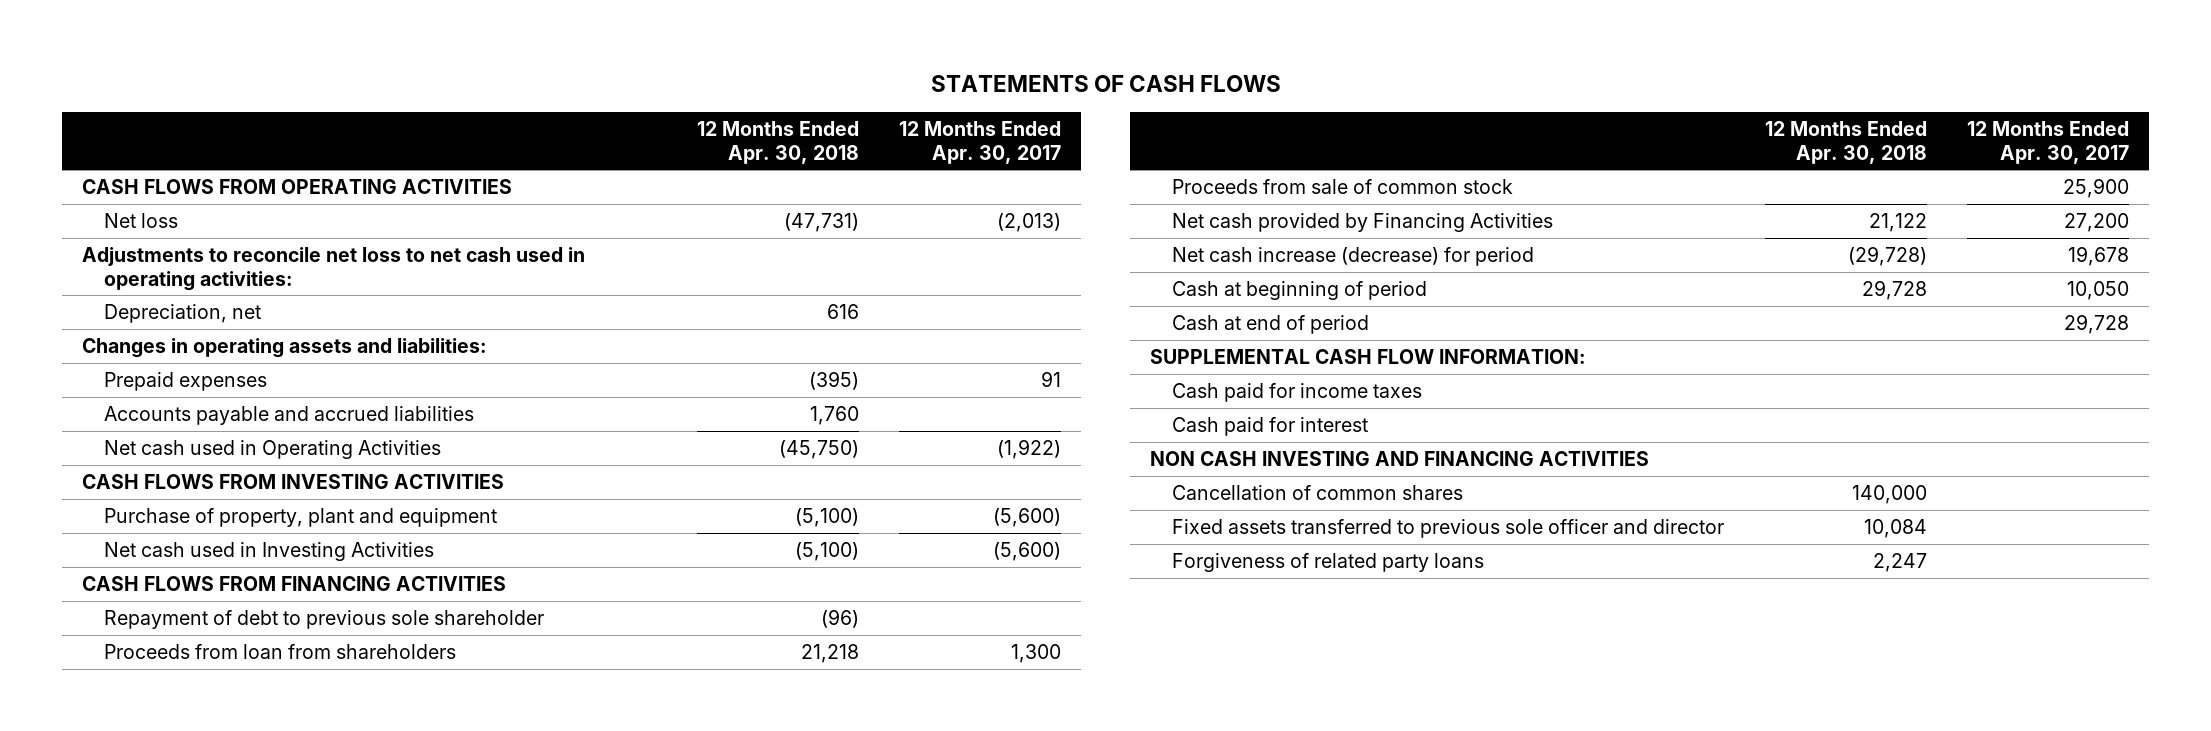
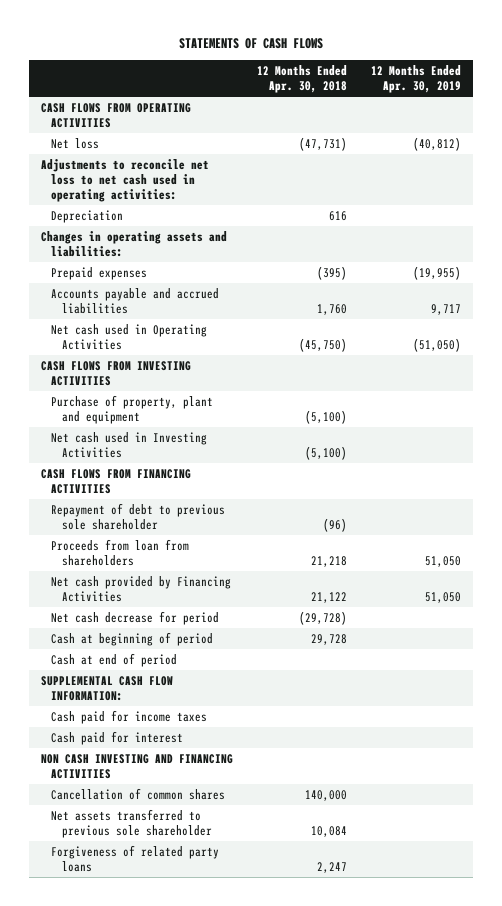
- | 12 Months Ended Apr. 30, 2018 | 12 Months Ended Apr. 30, 2017
+ | 12 Months Ended Apr. 30, 2018 | 12 Months Ended Apr. 30, 2019
- Depreciation, net | 616 |
+ Depreciation | 616 |
- Proceeds from sale of common stock | | 25,900
- Net cash increase (decrease) for period | (29,728) | 19,678
+ Net cash decrease for period | (29,728) |
- Fixed assets transferred to previous sole officer and director | 10,084 |
+ Net assets transferred to previous sole shareholder | 10,084 |

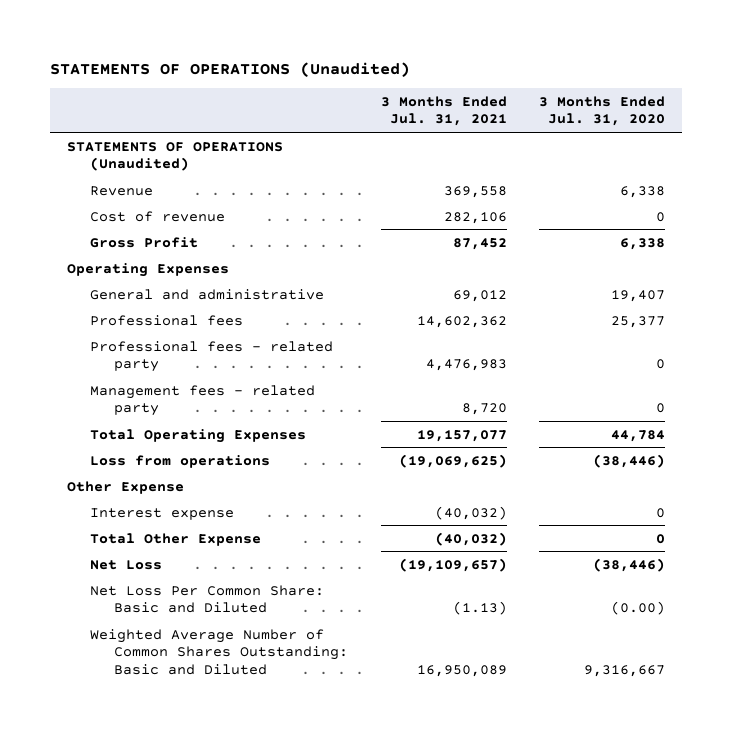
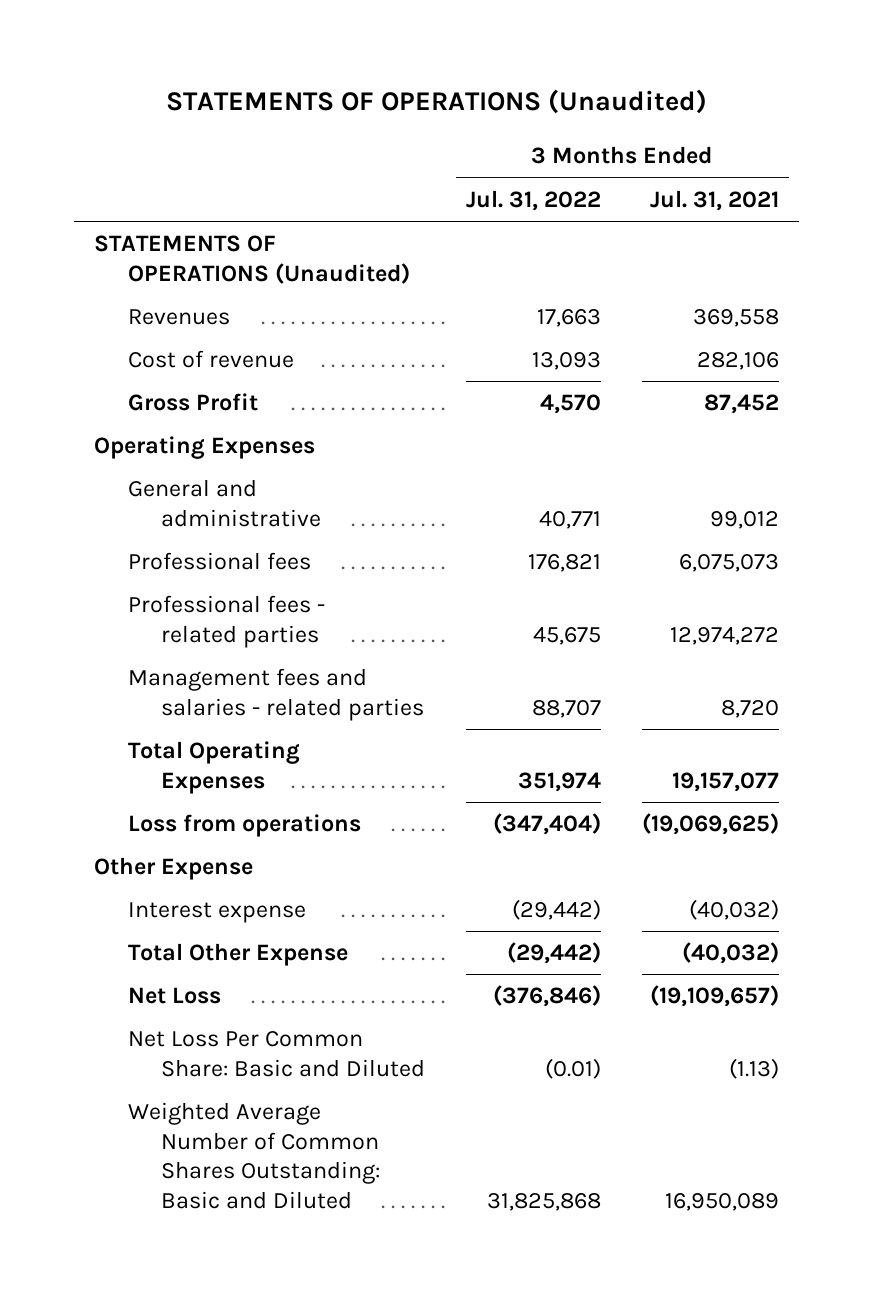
- | 3 Months Ended Jul. 31, 2021 | 3 Months Ended Jul. 31, 2020
+ | 3 Months Ended Jul. 31, 2022 | 3 Months Ended Jul. 31, 2021
- Revenue | 369,558 | 6,338
+ Revenues | 17,663 | 369,558
- General and administrative | 69,012 | 19,407
- Professional fees | 14,602,362 | 25,377
- Professional fees - related party | 4,476,983 | 0
- Management fees - related party | 8,720 | 0
+ General and administrative | 40,771 | 99,012
+ Professional fees | 176,821 | 6,075,073
+ Professional fees - related parties | 45,675 | 12,974,272
+ Management fees and salaries - related parties | 88,707 | 8,720

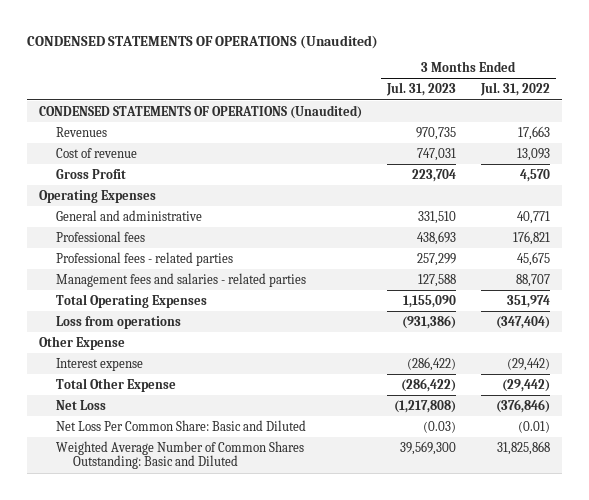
- STATEMENTS OF OPERATIONS (Unaudited)
+ CONDENSED STATEMENTS OF OPERATIONS (Unaudited)
- | 3 Months Ended Jul. 31, 2022 | 3 Months Ended Jul. 31, 2021
+ | 3 Months Ended Jul. 31, 2023 | 3 Months Ended Jul. 31, 2022
- STATEMENTS OF OPERATIONS (Unaudited)
+ CONDENSED STATEMENTS OF OPERATIONS (Unaudited)

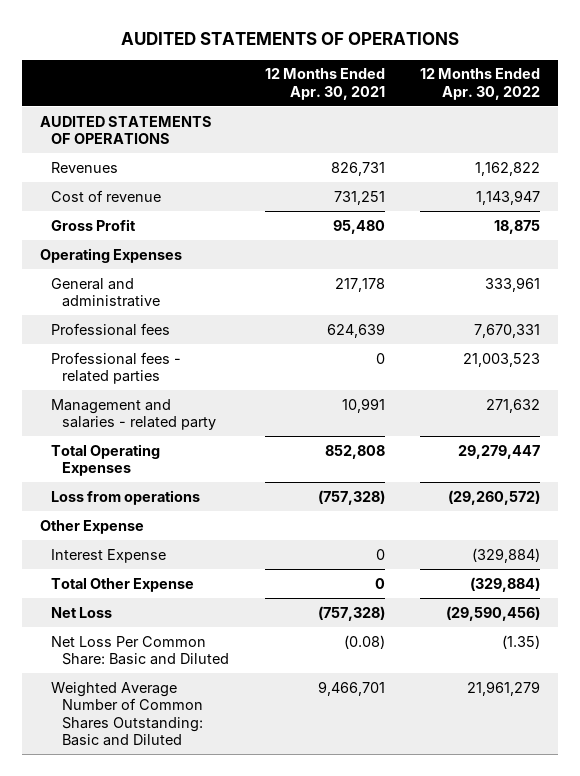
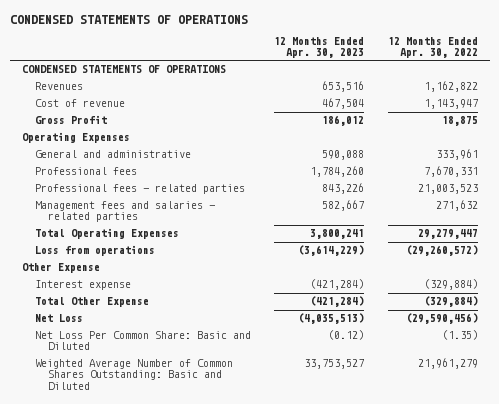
- AUDITED STATEMENTS OF OPERATIONS
+ CONDENSED STATEMENTS OF OPERATIONS
- | 12 Months Ended Apr. 30, 2021 | 12 Months Ended Apr. 30, 2022
+ | 12 Months Ended Apr. 30, 2023 | 12 Months Ended Apr. 30, 2022
- AUDITED STATEMENTS OF OPERATIONS
+ CONDENSED STATEMENTS OF OPERATIONS
- Management and salaries - related party | 10,991 | 271,632
+ Management fees and salaries - related parties | 582,667 | 271,632
- Interest Expense | 0 | (329,884)
+ Interest expense | (421,284) | (329,884)

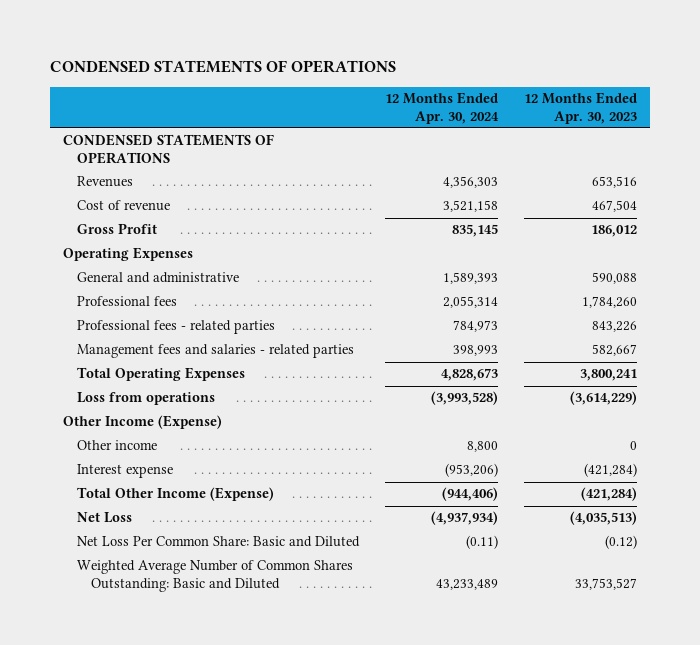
- | 12 Months Ended Apr. 30, 2023 | 12 Months Ended Apr. 30, 2022
+ | 12 Months Ended Apr. 30, 2024 | 12 Months Ended Apr. 30, 2023
- Other Expense
+ Other Income (Expense)
+ Other income | 8,800 | 0
- Total Other Expense | (421,284) | (329,884)
+ Total Other Income (Expense) | (944,406) | (421,284)

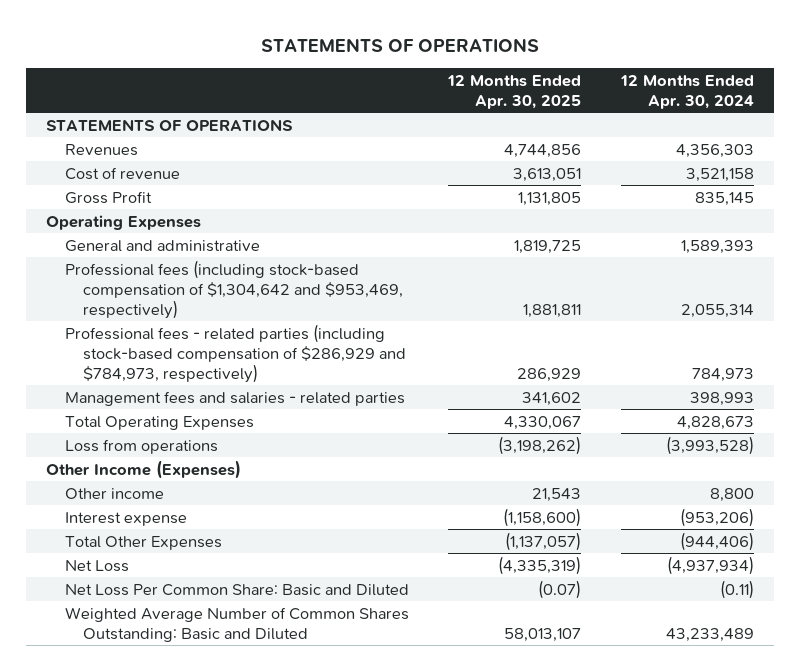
- CONDENSED STATEMENTS OF OPERATIONS
+ STATEMENTS OF OPERATIONS
- | 12 Months Ended Apr. 30, 2024 | 12 Months Ended Apr. 30, 2023
+ | 12 Months Ended Apr. 30, 2025 | 12 Months Ended Apr. 30, 2024
- CONDENSED STATEMENTS OF OPERATIONS
+ STATEMENTS OF OPERATIONS
- Professional fees | 2,055,314 | 1,784,260
- Professional fees - related parties | 784,973 | 843,226
+ Professional fees (including stock-based compensation of $1,304,642 and $953,469, respectively) | 1,881,811 | 2,055,314
+ Professional fees - related parties (including stock-based compensation of $286,929 and $784,973, respectively) | 286,929 | 784,973
- Other Income (Expense)
+ Other Income (Expenses)
- Total Other Income (Expense) | (944,406) | (421,284)
+ Total Other Expenses | (1,137,057) | (944,406)

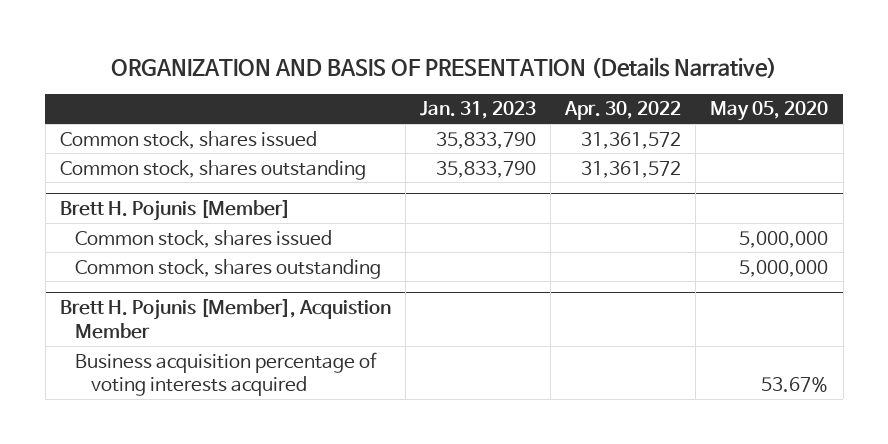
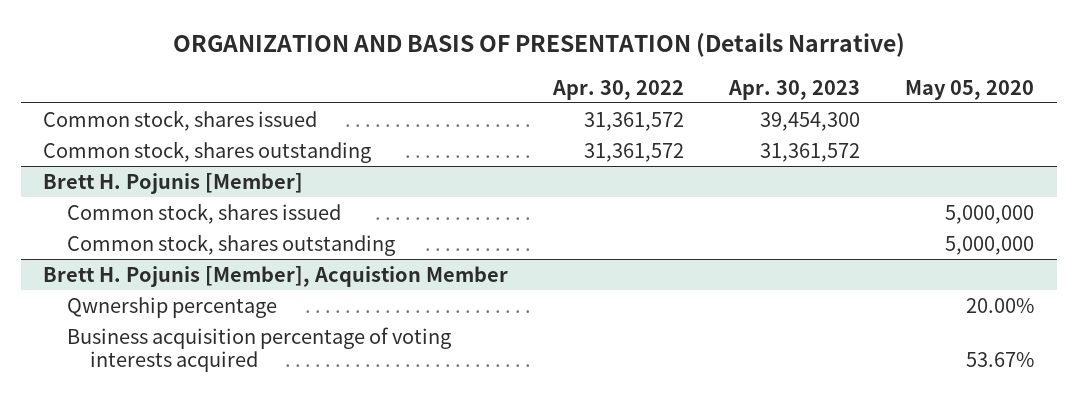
- | Jan. 31, 2023 | Apr. 30, 2022 | May 05, 2020
+ | Apr. 30, 2022 | Apr. 30, 2023 | May 05, 2020
@ Brett H. Pojunis [Member], Acquistion Member
+ Qwnership percentage | | | 20.00%

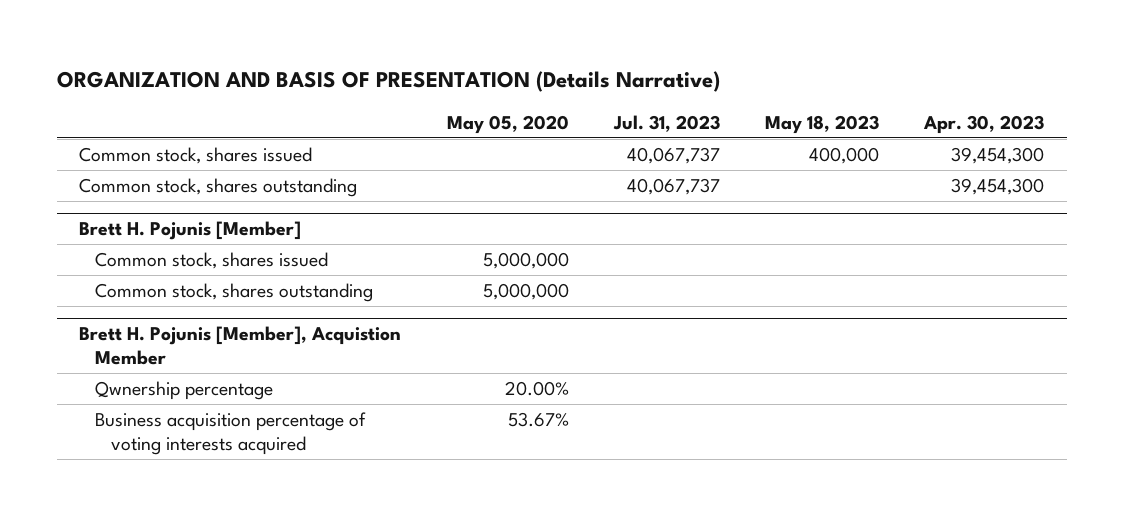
- | Apr. 30, 2022 | Apr. 30, 2023 | May 05, 2020
+ | May 05, 2020 | Jul. 31, 2023 | May 18, 2023 | Apr. 30, 2023
- Common stock, shares outstanding | 31,361,572 | 31,361,572 |
+ Common stock, shares outstanding | | 40,067,737 | | 39,454,300

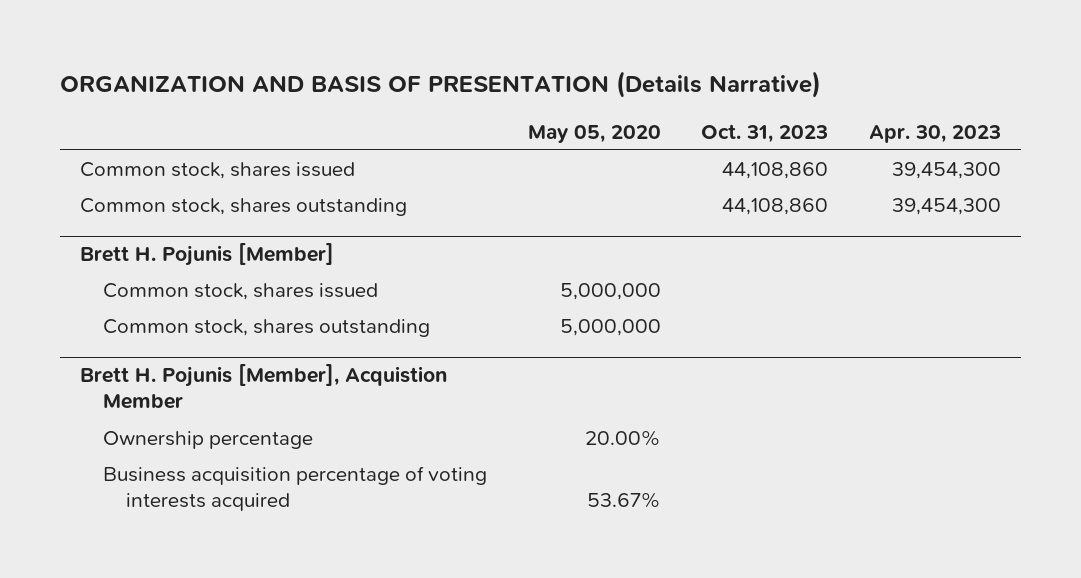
- | May 05, 2020 | Jul. 31, 2023 | May 18, 2023 | Apr. 30, 2023
+ | May 05, 2020 | Oct. 31, 2023 | Apr. 30, 2023
@ Brett H. Pojunis [Member], Acquistion Member
- Qwnership percentage | 20.00% | | |
+ Ownership percentage | 20.00% | |

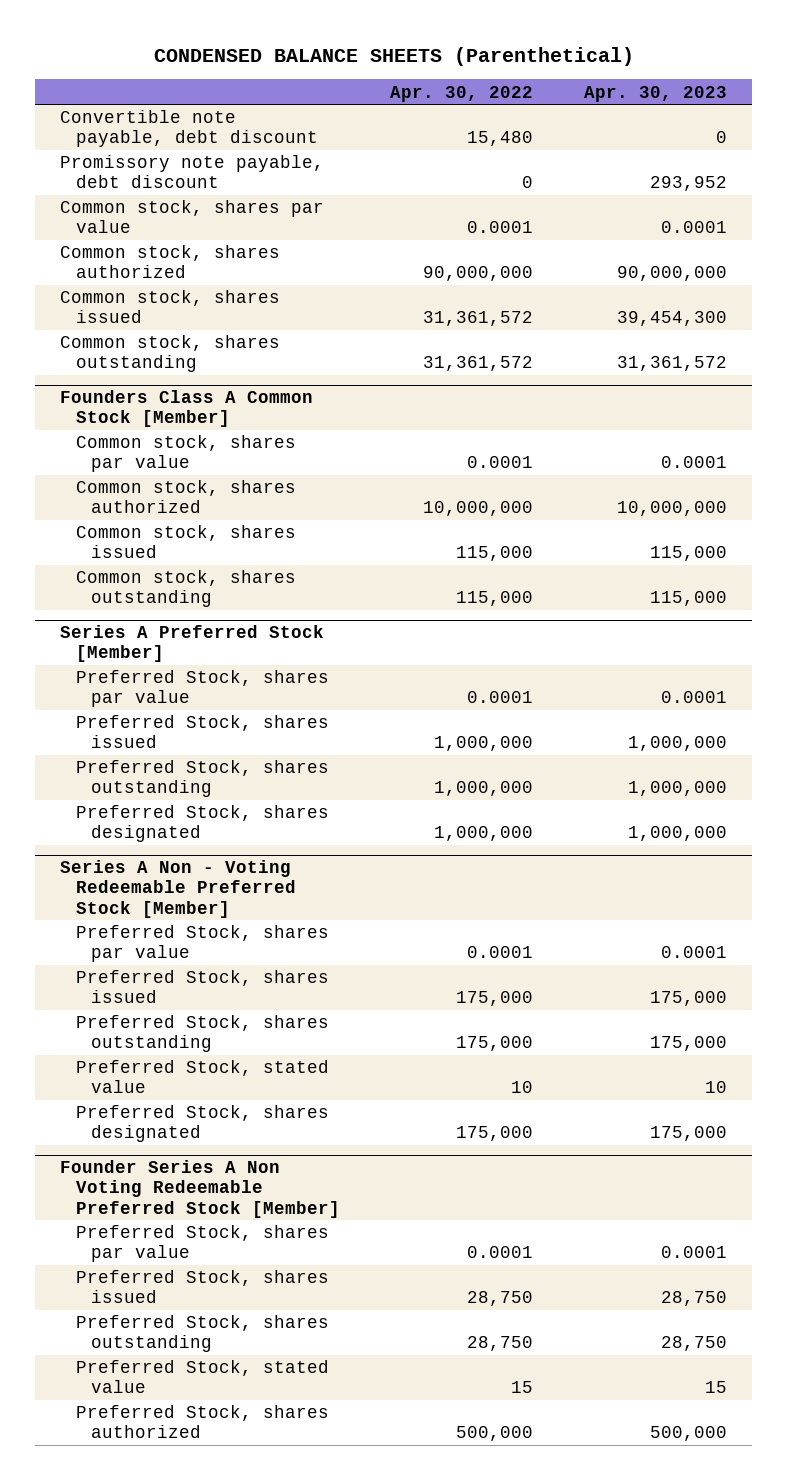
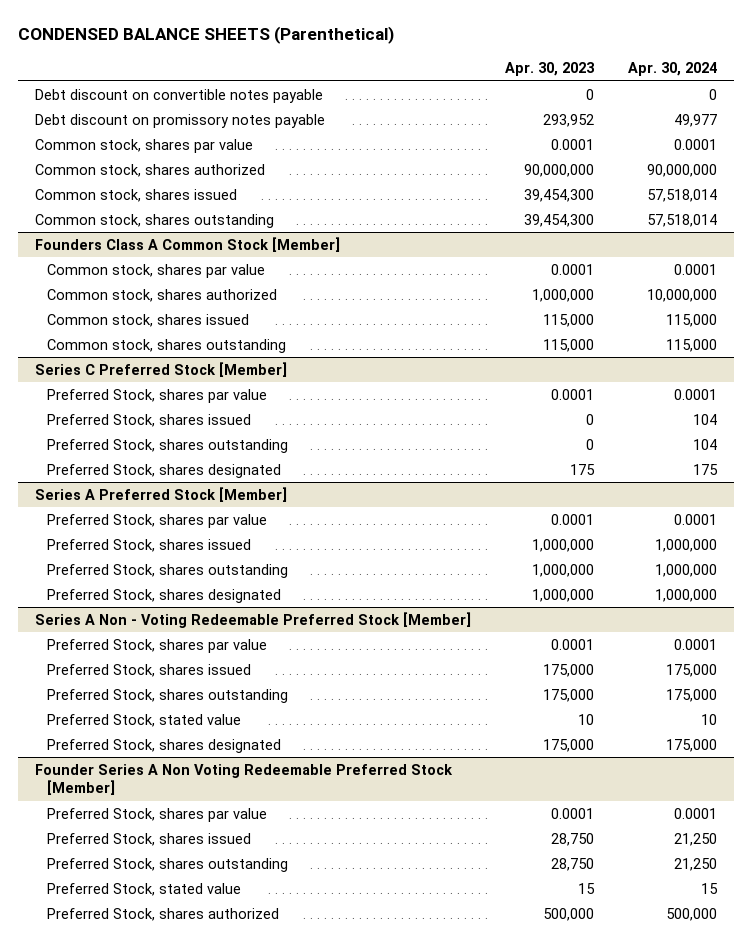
- | Apr. 30, 2022 | Apr. 30, 2023
+ | Apr. 30, 2023 | Apr. 30, 2024
- Convertible note payable, debt discount | 15,480 | 0
- Promissory note payable, debt discount | 0 | 293,952
+ Debt discount on convertible notes payable | 0 | 0
+ Debt discount on promissory notes payable | 293,952 | 49,977
- Common stock, shares outstanding | 31,361,572 | 31,361,572
+ Common stock, shares outstanding | 39,454,300 | 57,518,014
@ Founders Class A Common Stock [Member]
- Common stock, shares authorized | 10,000,000 | 10,000,000
+ Common stock, shares authorized | 1,000,000 | 10,000,000
+ Series C Preferred Stock [Member]
+ Preferred Stock, shares par value | 0.0001 | 0.0001
+ Preferred Stock, shares issued | 0 | 104
+ Preferred Stock, shares outstanding | 0 | 104
+ Preferred Stock, shares designated | 175 | 175

